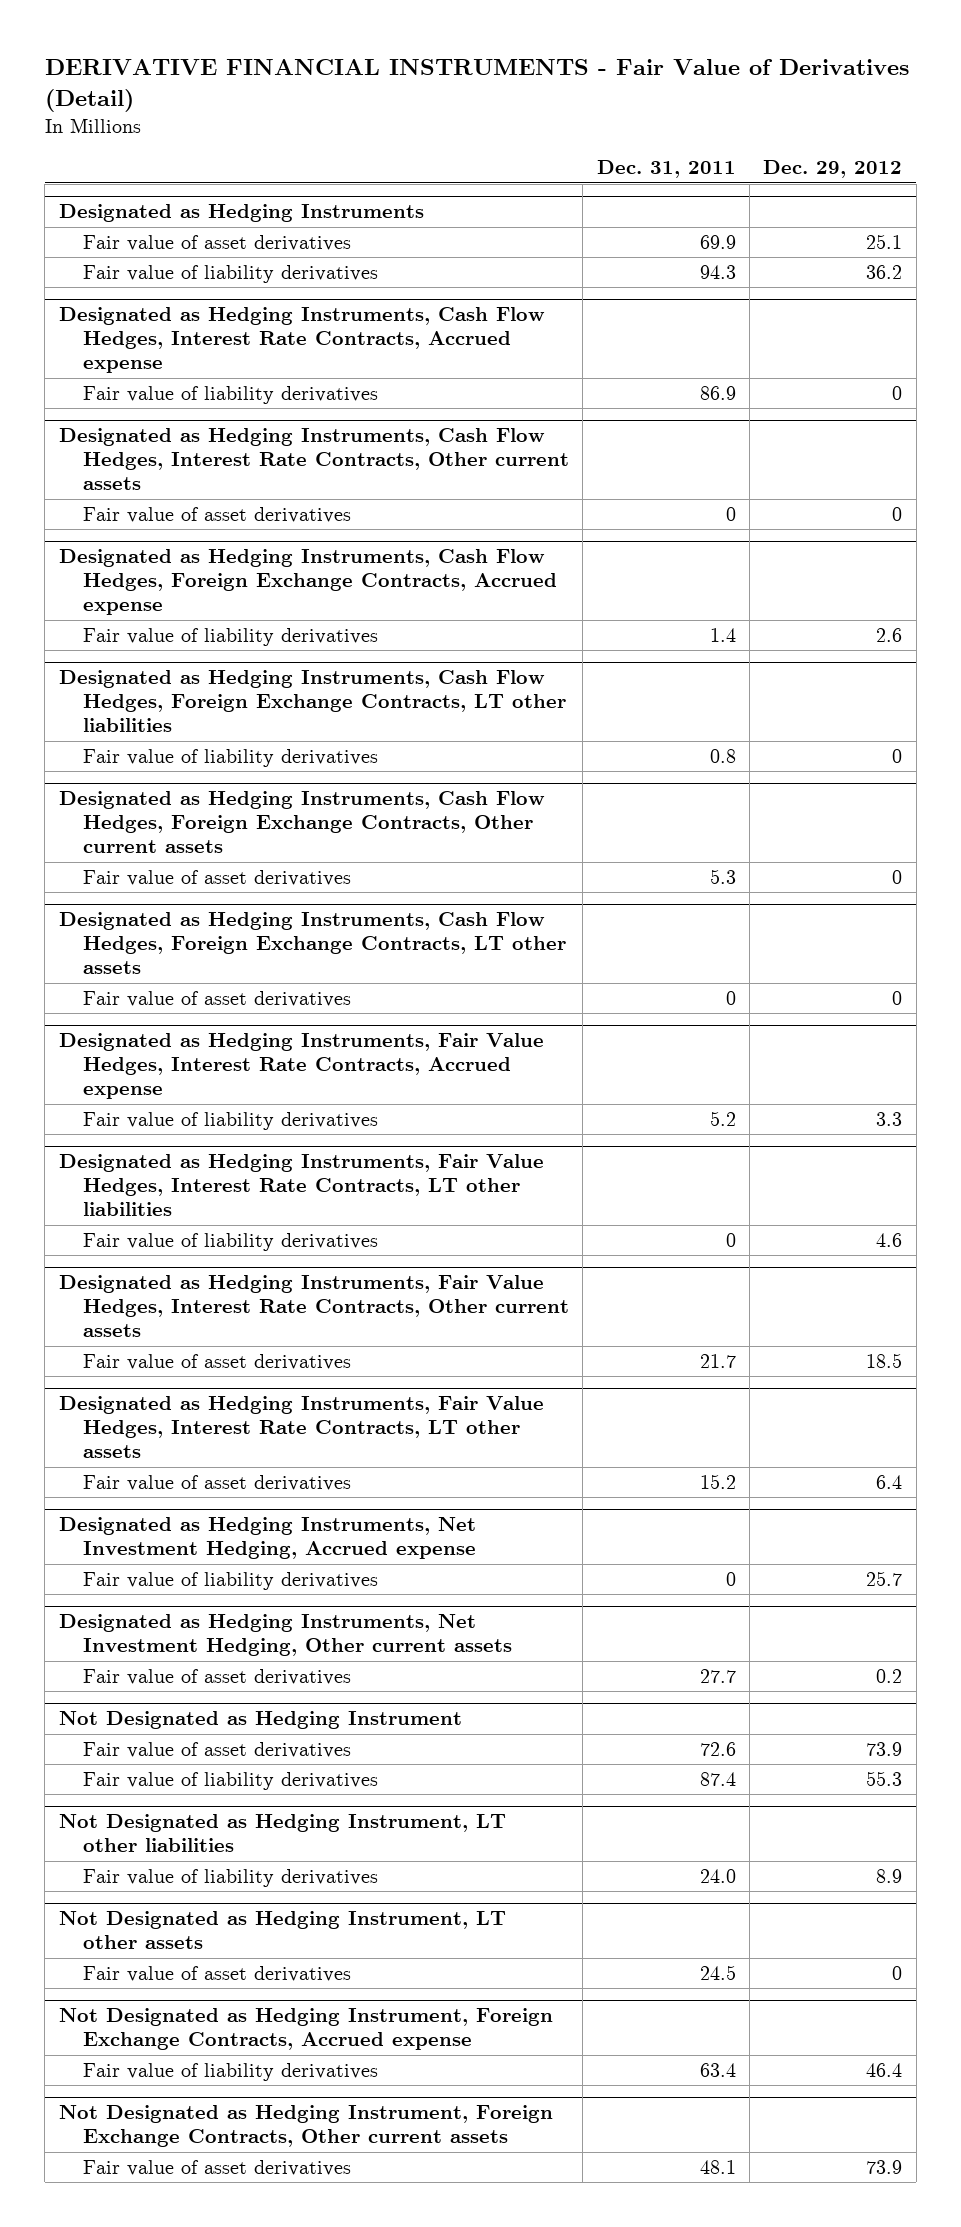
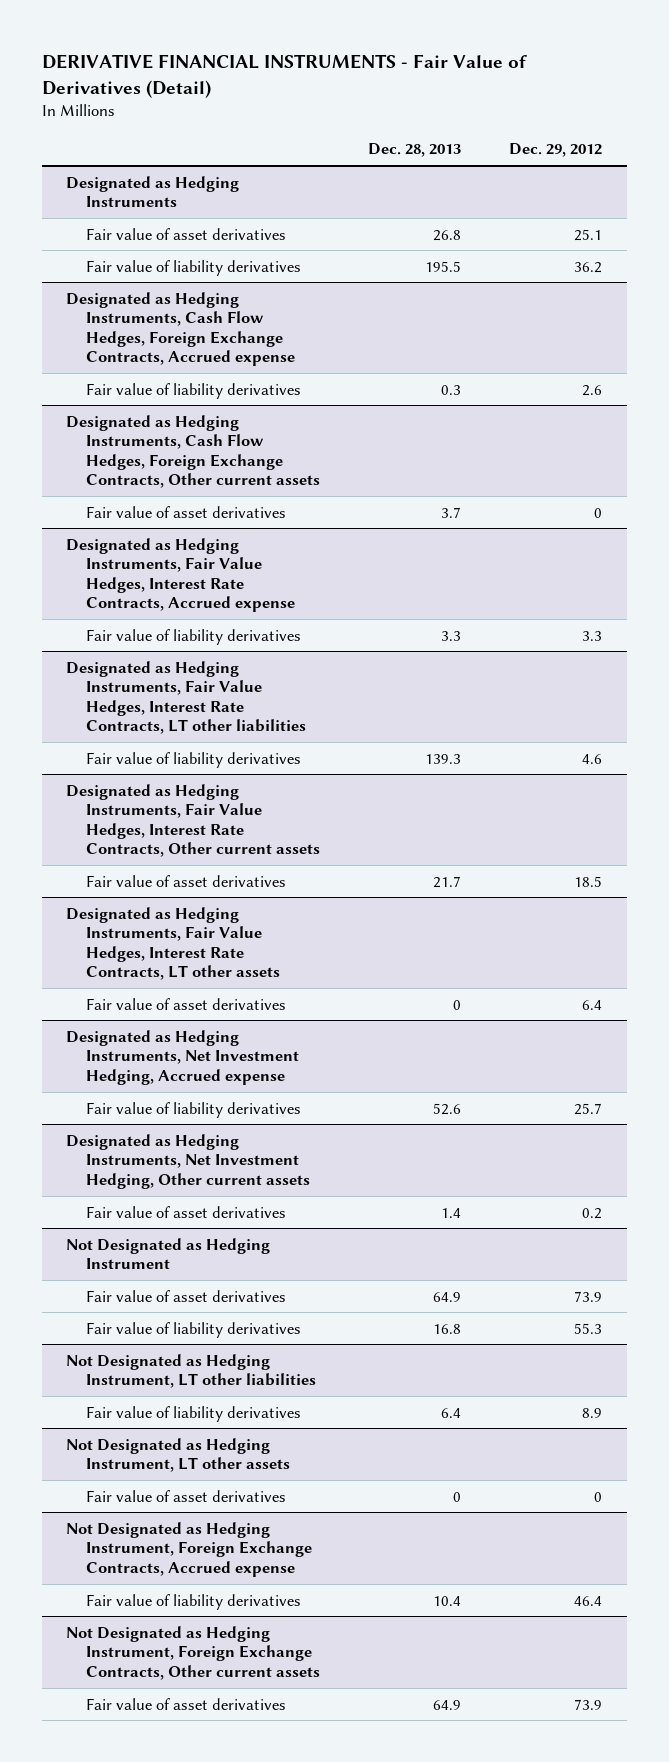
- | Dec. 31, 2011 | Dec. 29, 2012
+ | Dec. 28, 2013 | Dec. 29, 2012
- Designated as Hedging Instruments, Cash Flow Hedges, Interest Rate Contracts, Accrued expense
- Fair value of liability derivatives | 86.9 | 0
- Designated as Hedging Instruments, Cash Flow Hedges, Interest Rate Contracts, Other current assets
- Fair value of asset derivatives | 0 | 0
- Designated as Hedging Instruments, Cash Flow Hedges, Foreign Exchange Contracts, LT other liabilities
- Fair value of liability derivatives | 0.8 | 0
- Designated as Hedging Instruments, Cash Flow Hedges, Foreign Exchange Contracts, LT other assets
- Fair value of asset derivatives | 0 | 0

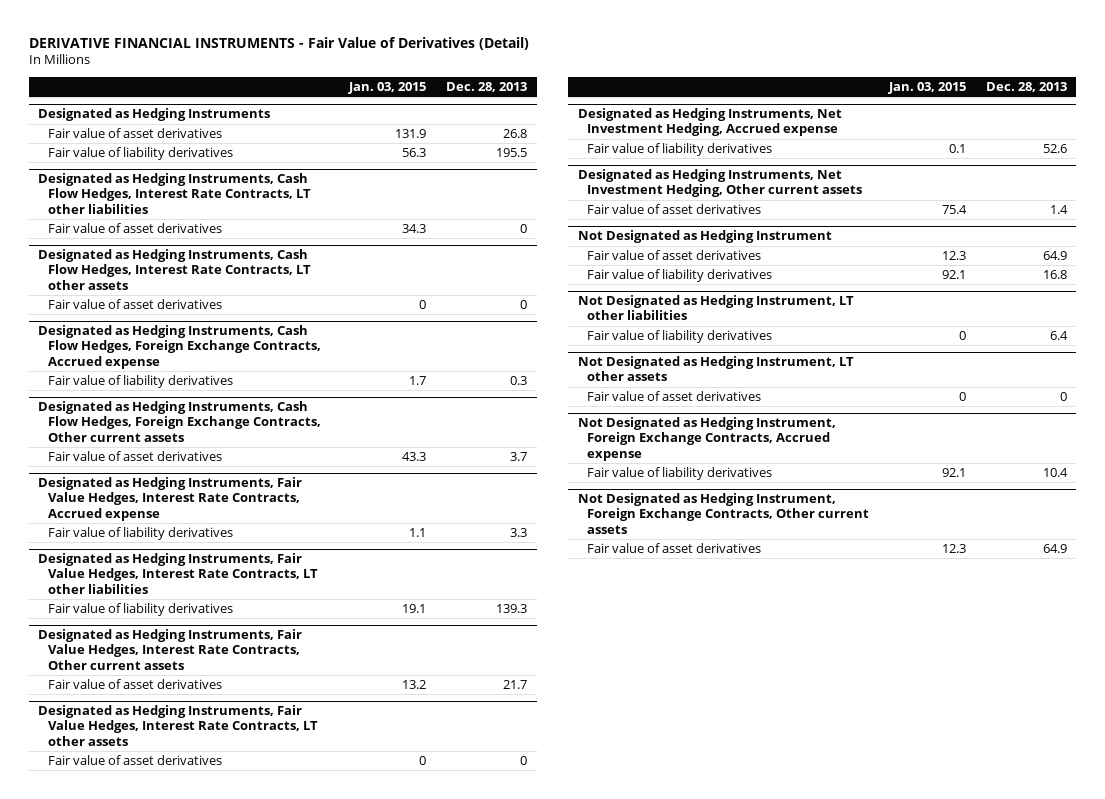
- | Dec. 28, 2013 | Dec. 29, 2012
+ | Jan. 03, 2015 | Dec. 28, 2013
+ Designated as Hedging Instruments, Cash Flow Hedges, Interest Rate Contracts, LT other liabilities
+ Fair value of asset derivatives | 34.3 | 0
+ Designated as Hedging Instruments, Cash Flow Hedges, Interest Rate Contracts, LT other assets
+ Fair value of asset derivatives | 0 | 0

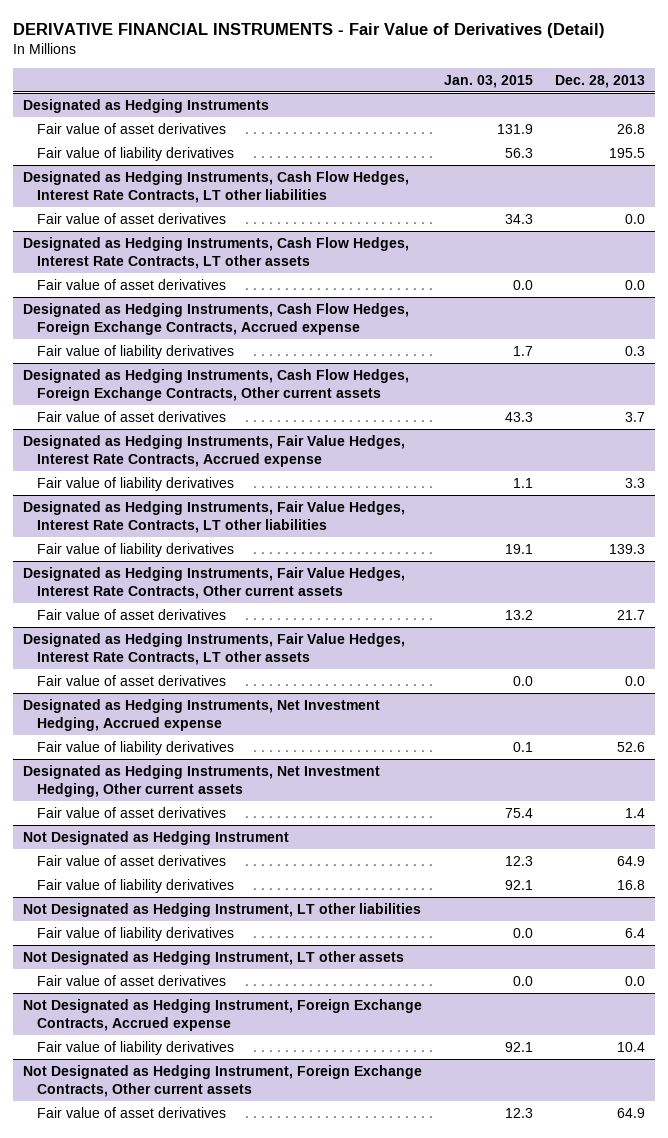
@ Designated as Hedging Instruments, Cash Flow Hedges, Interest Rate Contracts, LT other liabilities
- Fair value of asset derivatives | 34.3 | 0
+ Fair value of asset derivatives | 34.3 | 0.0
@ Designated as Hedging Instruments, Cash Flow Hedges, Interest Rate Contracts, LT other assets
- Fair value of asset derivatives | 0 | 0
+ Fair value of asset derivatives | 0.0 | 0.0
@ Designated as Hedging Instruments, Fair Value Hedges, Interest Rate Contracts, LT other assets
- Fair value of asset derivatives | 0 | 0
+ Fair value of asset derivatives | 0.0 | 0.0
@ Not Designated as Hedging Instrument, LT other liabilities
- Fair value of liability derivatives | 0 | 6.4
+ Fair value of liability derivatives | 0.0 | 6.4
@ Not Designated as Hedging Instrument, LT other assets
- Fair value of asset derivatives | 0 | 0
+ Fair value of asset derivatives | 0.0 | 0.0

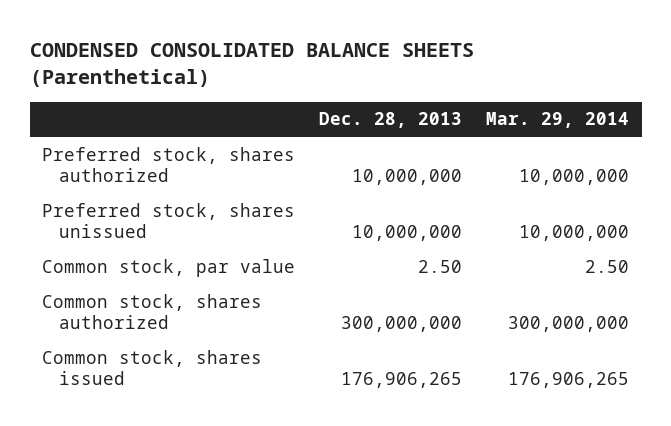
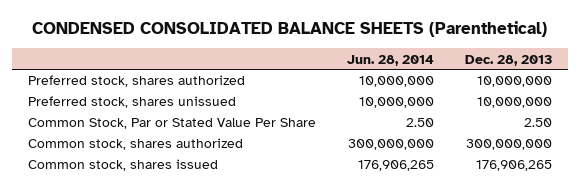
- | Dec. 28, 2013 | Mar. 29, 2014
+ | Jun. 28, 2014 | Dec. 28, 2013
- Common stock, par value | 2.50 | 2.50
+ Common Stock, Par or Stated Value Per Share | 2.50 | 2.50

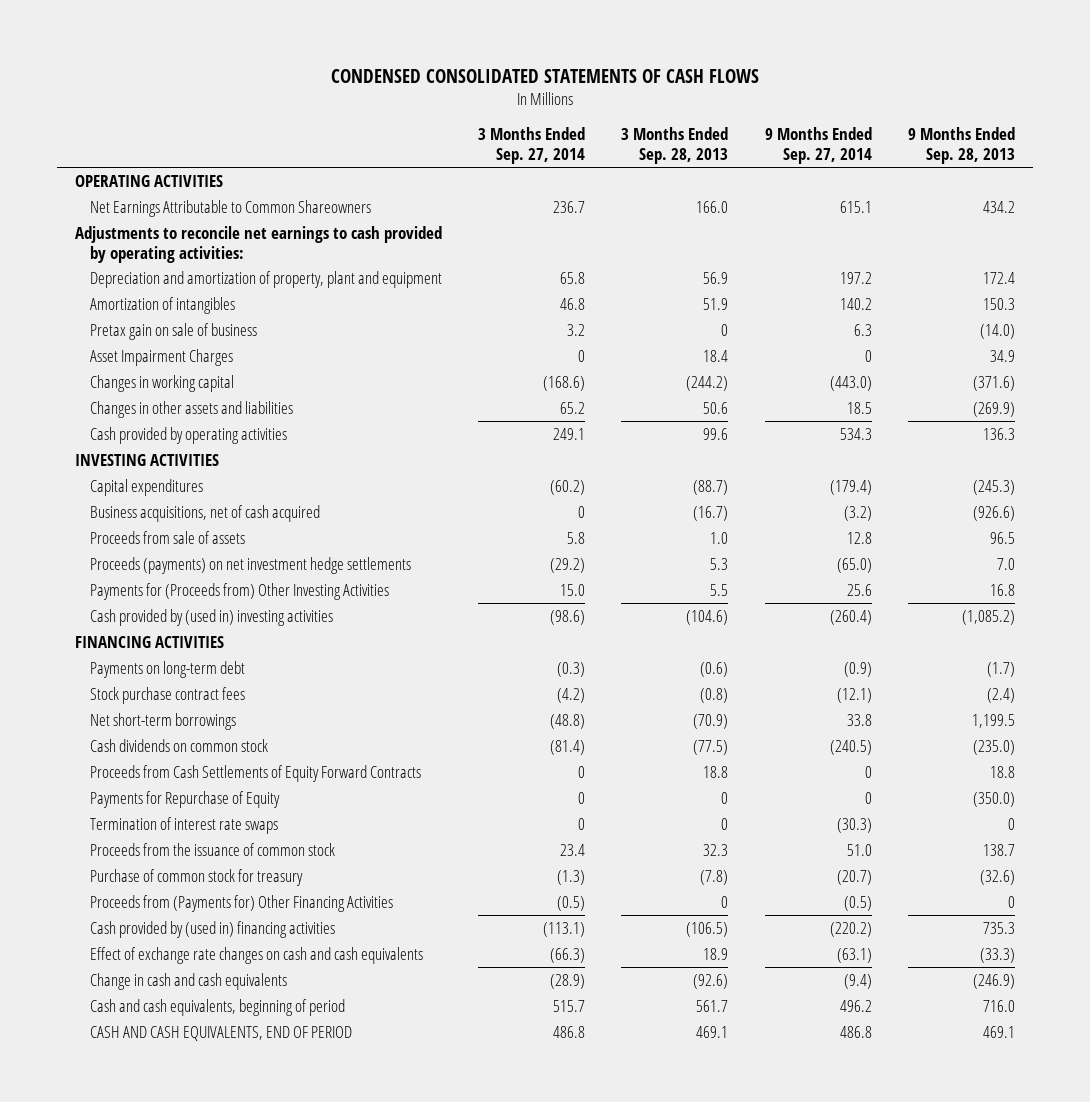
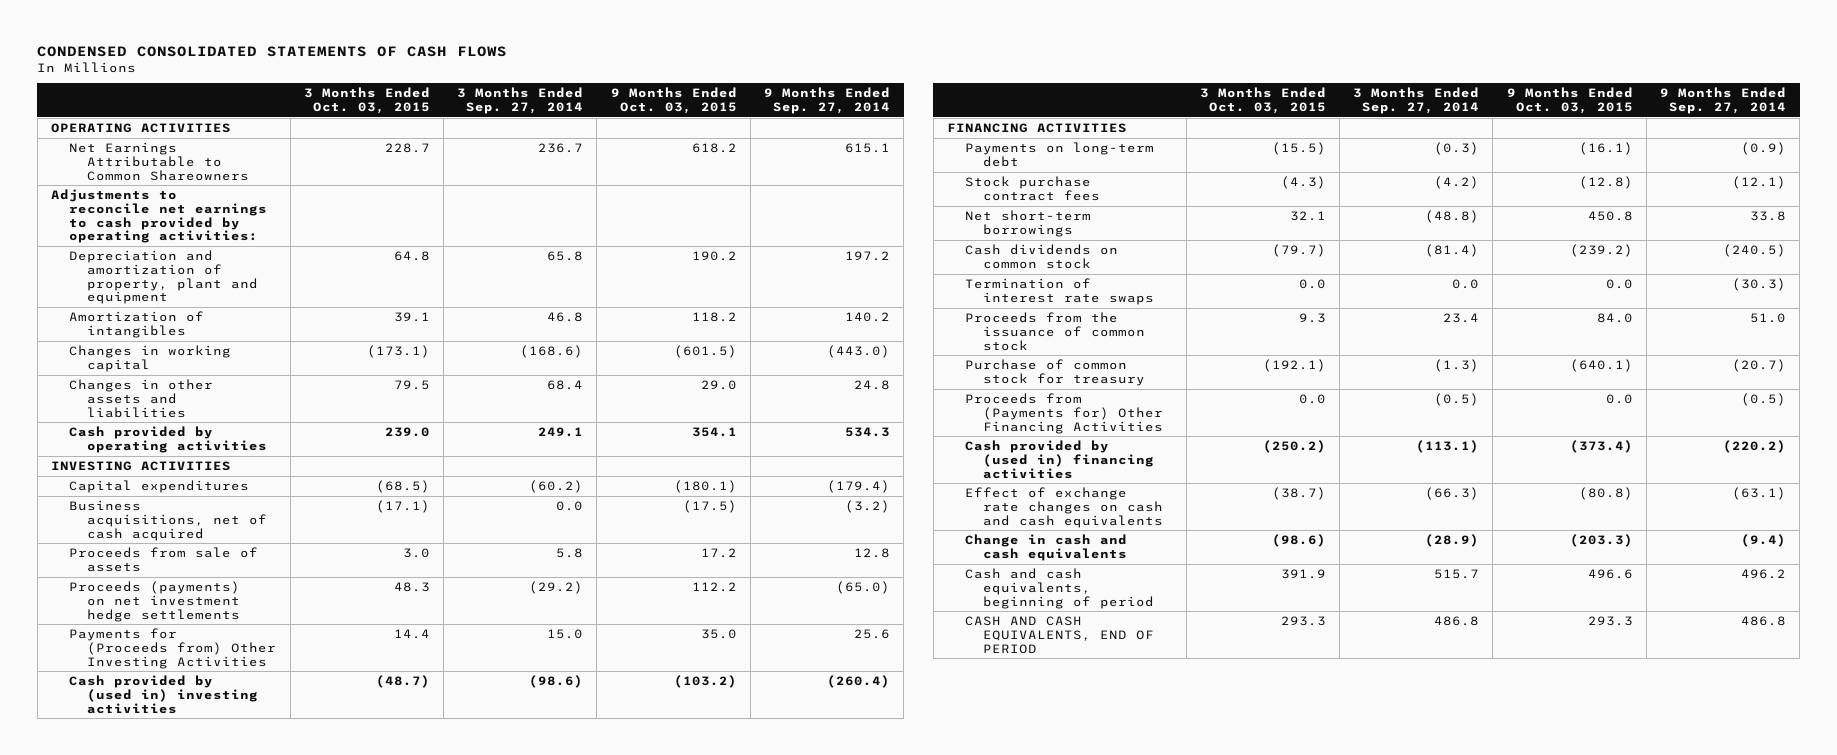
- | 3 Months Ended Sep. 27, 2014 | 3 Months Ended Sep. 28, 2013 | 9 Months Ended Sep. 27, 2014 | 9 Months Ended Sep. 28, 2013
+ | 3 Months Ended Oct. 03, 2015 | 3 Months Ended Sep. 27, 2014 | 9 Months Ended Oct. 03, 2015 | 9 Months Ended Sep. 27, 2014
- Pretax gain on sale of business | 3.2 | 0 | 6.3 | (14.0)
- Asset Impairment Charges | 0 | 18.4 | 0 | 34.9
- Changes in other assets and liabilities | 65.2 | 50.6 | 18.5 | (269.9)
+ Changes in other assets and liabilities | 79.5 | 68.4 | 29.0 | 24.8
- Business acquisitions, net of cash acquired | 0 | (16.7) | (3.2) | (926.6)
+ Business acquisitions, net of cash acquired | (17.1) | 0.0 | (17.5) | (3.2)
- Proceeds from Cash Settlements of Equity Forward Contracts | 0 | 18.8 | 0 | 18.8
- Payments for Repurchase of Equity | 0 | 0 | 0 | (350.0)
- Termination of interest rate swaps | 0 | 0 | (30.3) | 0
+ Termination of interest rate swaps | 0.0 | 0.0 | 0.0 | (30.3)

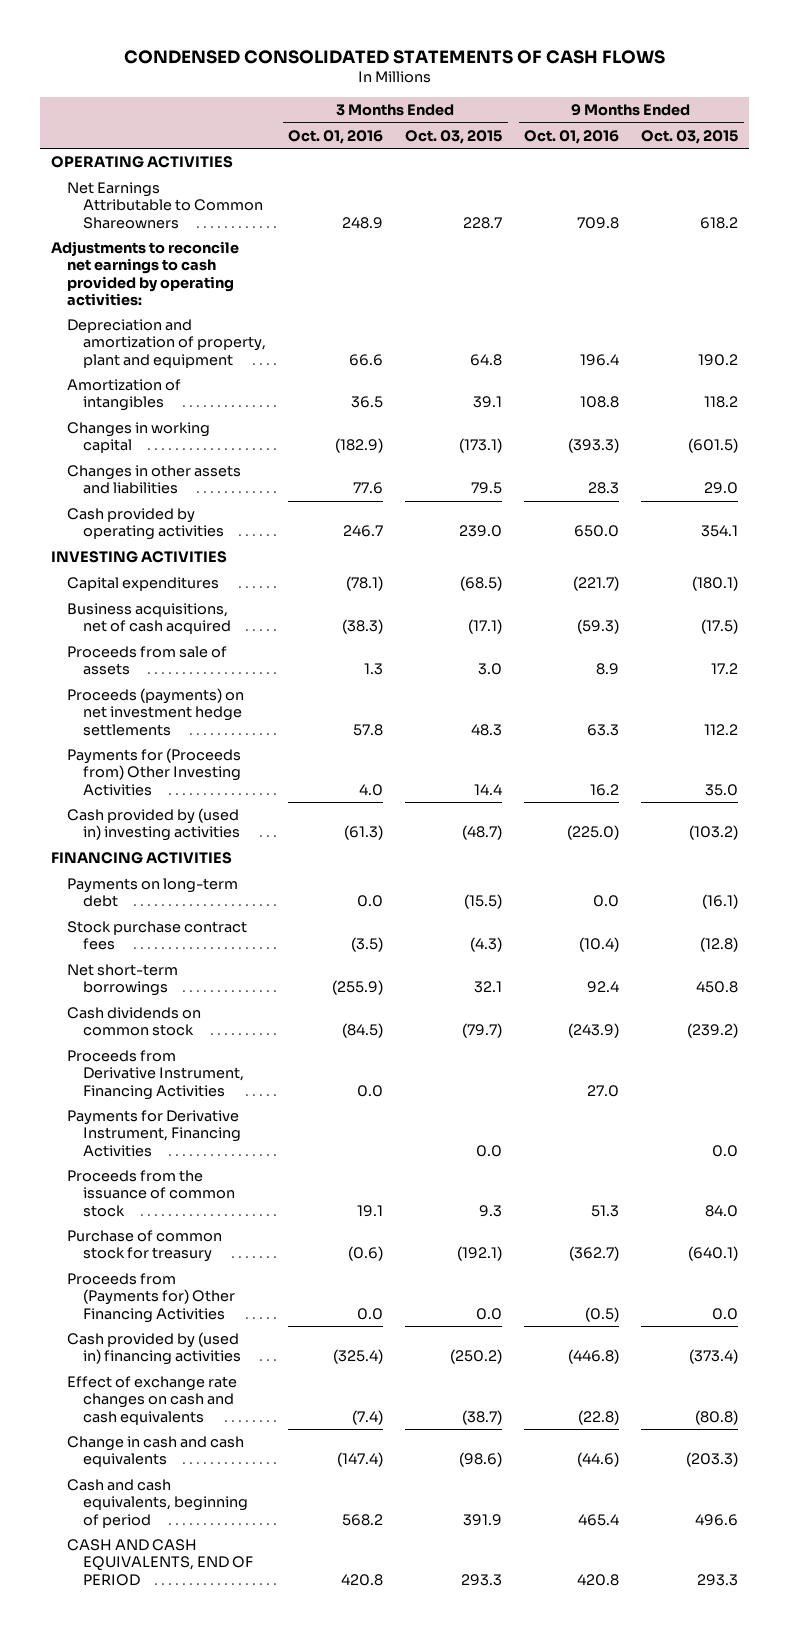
- | 3 Months Ended Oct. 03, 2015 | 3 Months Ended Sep. 27, 2014 | 9 Months Ended Oct. 03, 2015 | 9 Months Ended Sep. 27, 2014
+ | 3 Months Ended Oct. 01, 2016 | 3 Months Ended Oct. 03, 2015 | 9 Months Ended Oct. 01, 2016 | 9 Months Ended Oct. 03, 2015
- Termination of interest rate swaps | 0.0 | 0.0 | 0.0 | (30.3)
+ Proceeds from Derivative Instrument, Financing Activities | 0.0 | | 27.0 |
+ Payments for Derivative Instrument, Financing Activities | | 0.0 | | 0.0

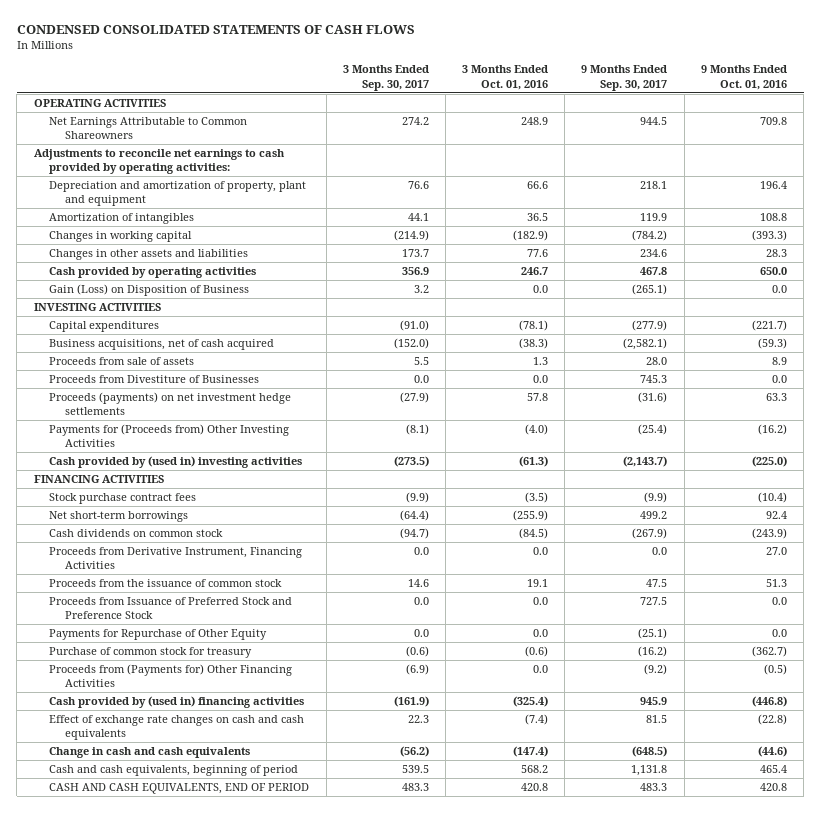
- | 3 Months Ended Oct. 01, 2016 | 3 Months Ended Oct. 03, 2015 | 9 Months Ended Oct. 01, 2016 | 9 Months Ended Oct. 03, 2015
+ | 3 Months Ended Sep. 30, 2017 | 3 Months Ended Oct. 01, 2016 | 9 Months Ended Sep. 30, 2017 | 9 Months Ended Oct. 01, 2016
+ Gain (Loss) on Disposition of Business | 3.2 | 0.0 | (265.1) | 0.0
+ Proceeds from Divestiture of Businesses | 0.0 | 0.0 | 745.3 | 0.0
- Payments for (Proceeds from) Other Investing Activities | 4.0 | 14.4 | 16.2 | 35.0
+ Payments for (Proceeds from) Other Investing Activities | (8.1) | (4.0) | (25.4) | (16.2)
- Payments on long-term debt | 0.0 | (15.5) | 0.0 | (16.1)
- Payments for Derivative Instrument, Financing Activities | | 0.0 | | 0.0
+ Proceeds from Issuance of Preferred Stock and Preference Stock | 0.0 | 0.0 | 727.5 | 0.0
+ Payments for Repurchase of Other Equity | 0.0 | 0.0 | (25.1) | 0.0

